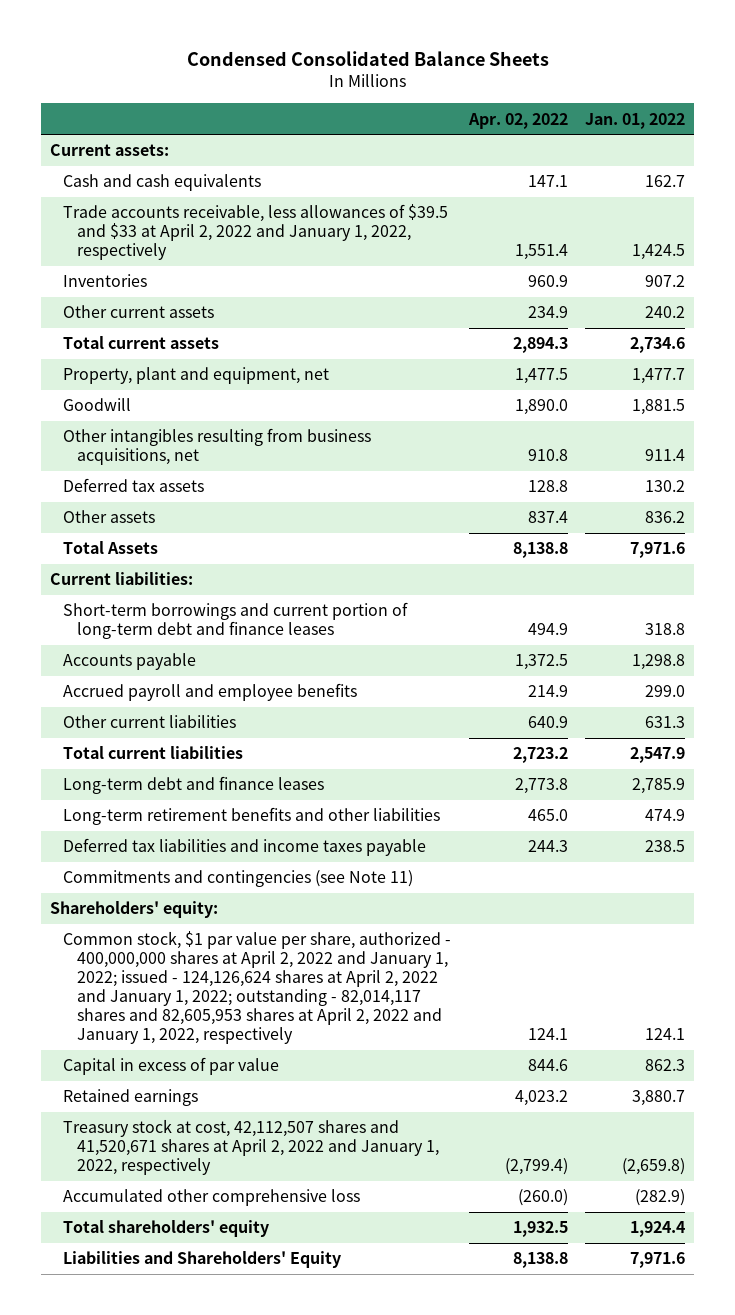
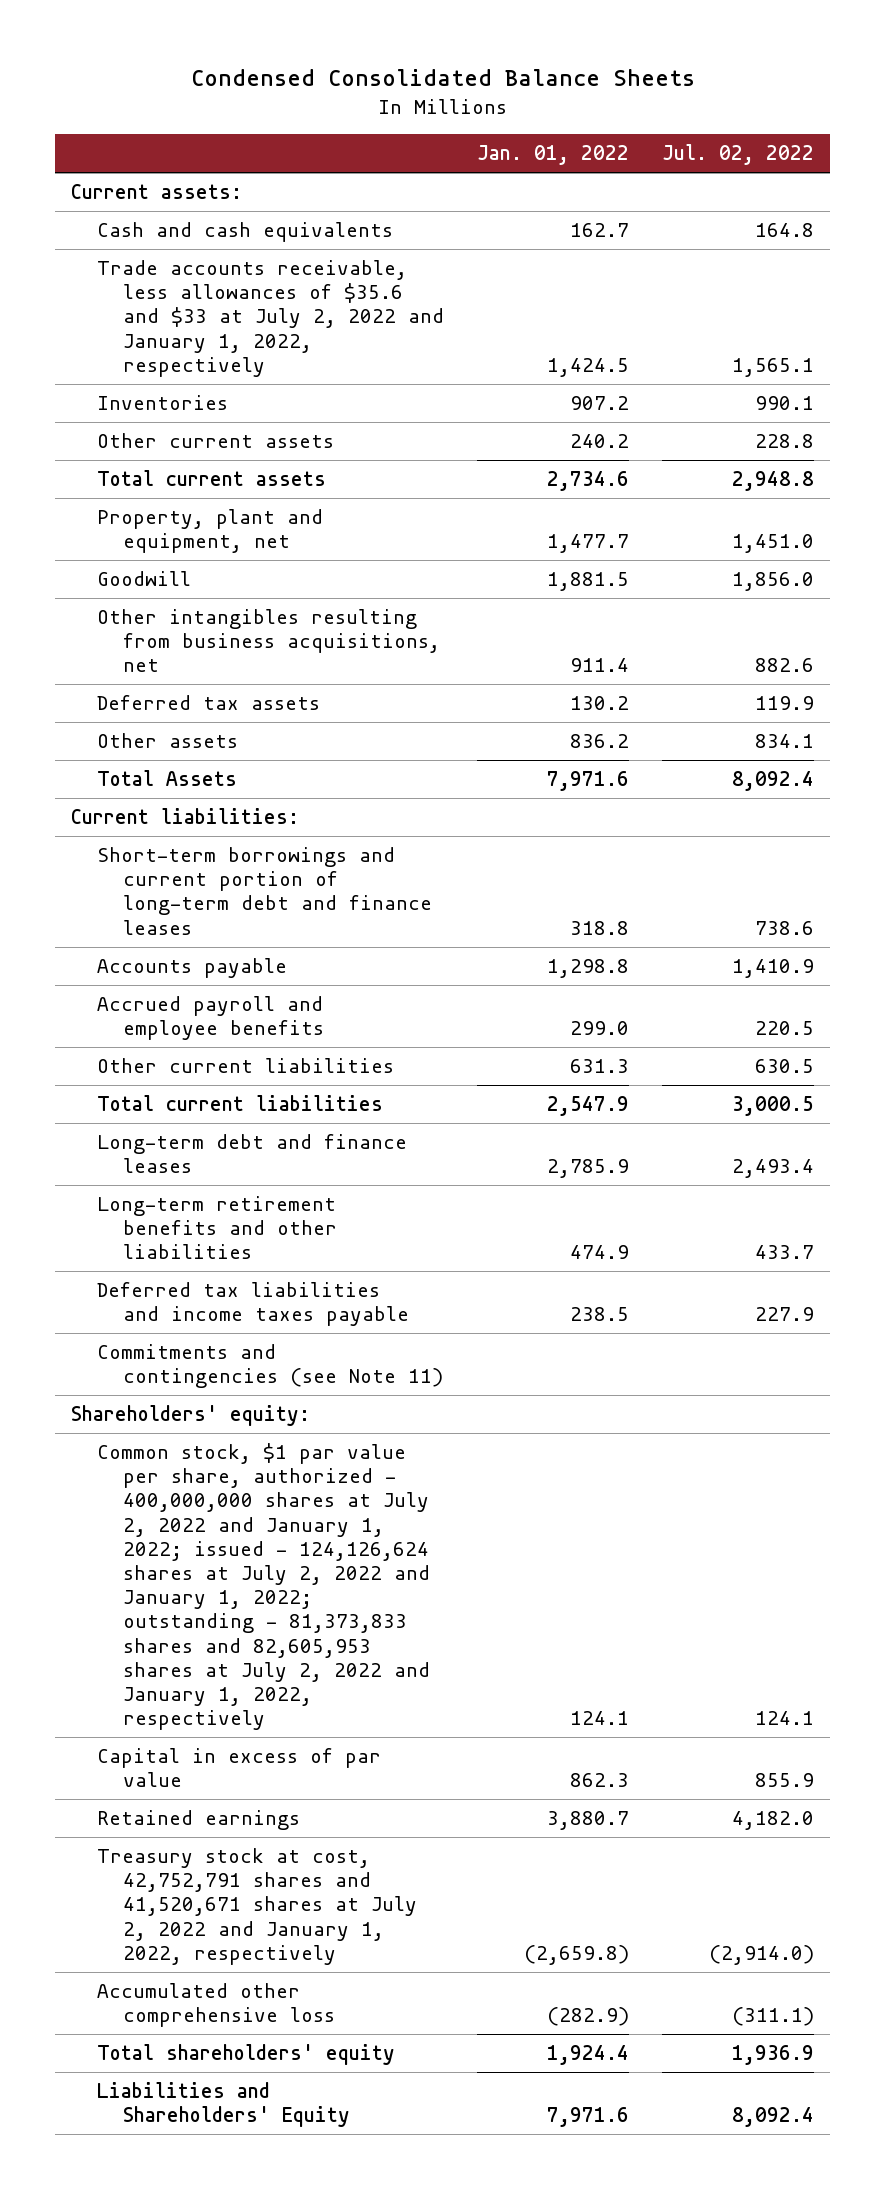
- | Apr. 02, 2022 | Jan. 01, 2022
+ | Jan. 01, 2022 | Jul. 02, 2022
- Trade accounts receivable, less allowances of $39.5 and $33 at April 2, 2022 and January 1, 2022, respectively | 1,551.4 | 1,424.5
+ Trade accounts receivable, less allowances of $35.6 and $33 at July 2, 2022 and January 1, 2022, respectively | 1,424.5 | 1,565.1
- Common stock, $1 par value per share, authorized - 400,000,000 shares at April 2, 2022 and January 1, 2022; issued - 124,126,624 shares at April 2, 2022 and January 1, 2022; outstanding - 82,014,117 shares and 82,605,953 shares at April 2, 2022 and January 1, 2022, respectively | 124.1 | 124.1
+ Common stock, $1 par value per share, authorized - 400,000,000 shares at July 2, 2022 and January 1, 2022; issued - 124,126,624 shares at July 2, 2022 and January 1, 2022; outstanding - 81,373,833 shares and 82,605,953 shares at July 2, 2022 and January 1, 2022, respectively | 124.1 | 124.1
- Treasury stock at cost, 42,112,507 shares and 41,520,671 shares at April 2, 2022 and January 1, 2022, respectively | (2,799.4) | (2,659.8)
+ Treasury stock at cost, 42,752,791 shares and 41,520,671 shares at July 2, 2022 and January 1, 2022, respectively | (2,659.8) | (2,914.0)

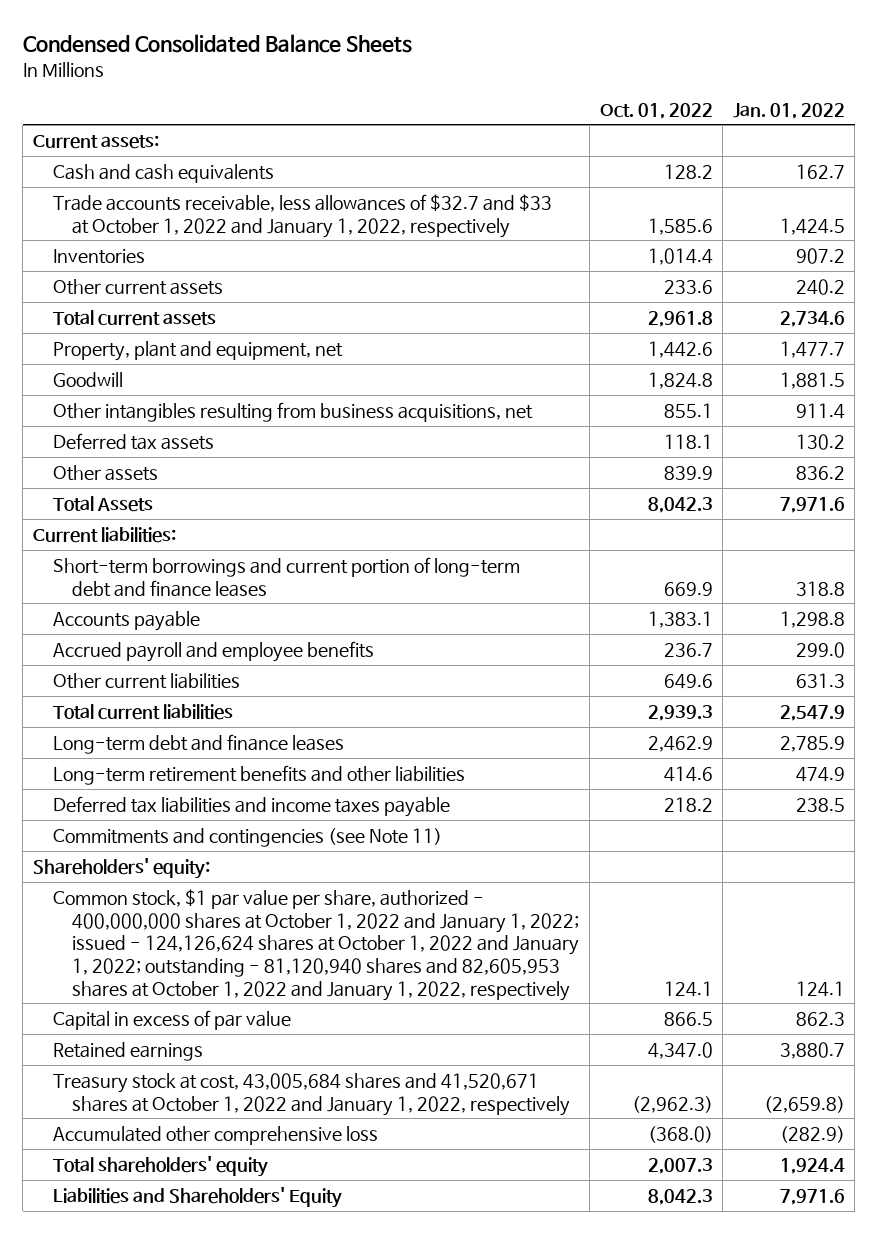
- | Jan. 01, 2022 | Jul. 02, 2022
+ | Oct. 01, 2022 | Jan. 01, 2022
- Trade accounts receivable, less allowances of $35.6 and $33 at July 2, 2022 and January 1, 2022, respectively | 1,424.5 | 1,565.1
+ Trade accounts receivable, less allowances of $32.7 and $33 at October 1, 2022 and January 1, 2022, respectively | 1,585.6 | 1,424.5
- Common stock, $1 par value per share, authorized - 400,000,000 shares at July 2, 2022 and January 1, 2022; issued - 124,126,624 shares at July 2, 2022 and January 1, 2022; outstanding - 81,373,833 shares and 82,605,953 shares at July 2, 2022 and January 1, 2022, respectively | 124.1 | 124.1
+ Common stock, $1 par value per share, authorized - 400,000,000 shares at October 1, 2022 and January 1, 2022; issued - 124,126,624 shares at October 1, 2022 and January 1, 2022; outstanding - 81,120,940 shares and 82,605,953 shares at October 1, 2022 and January 1, 2022, respectively | 124.1 | 124.1
- Treasury stock at cost, 42,752,791 shares and 41,520,671 shares at July 2, 2022 and January 1, 2022, respectively | (2,659.8) | (2,914.0)
+ Treasury stock at cost, 43,005,684 shares and 41,520,671 shares at October 1, 2022 and January 1, 2022, respectively | (2,962.3) | (2,659.8)

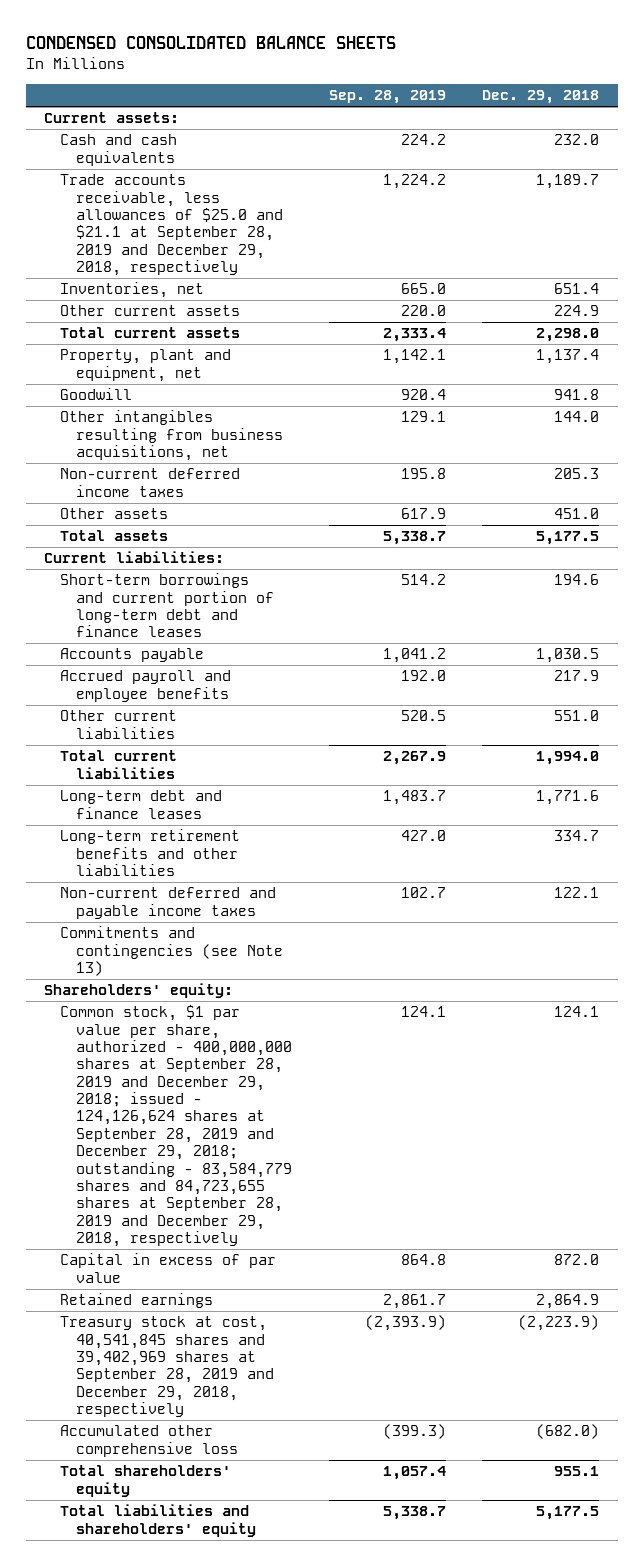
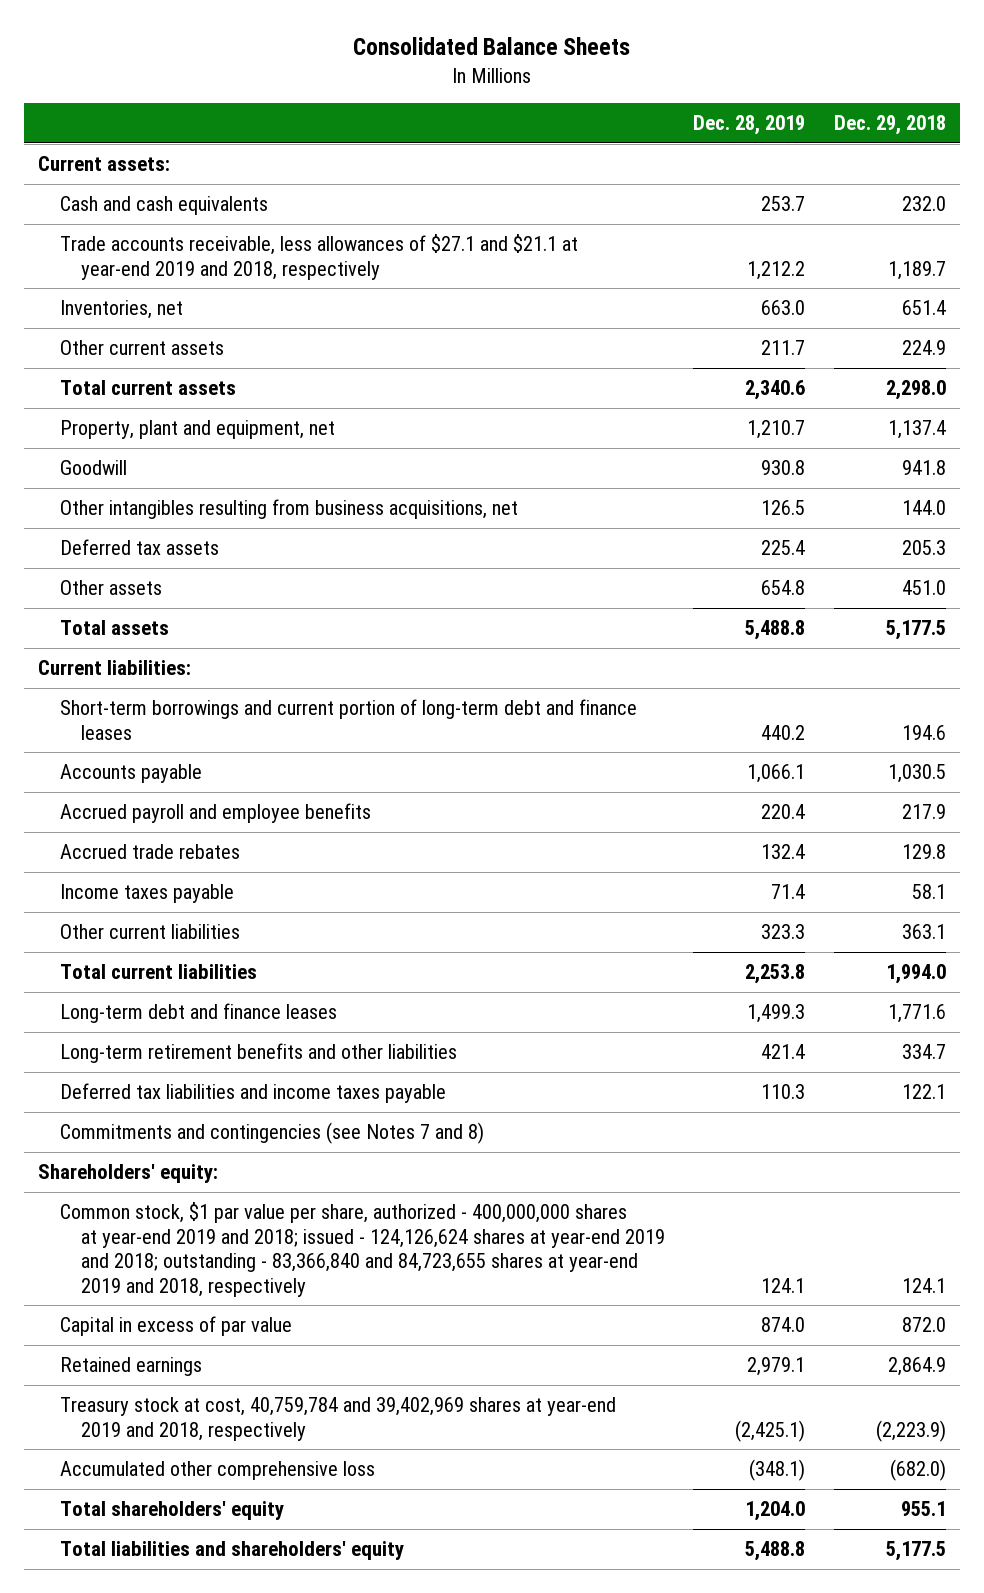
- CONDENSED CONSOLIDATED BALANCE SHEETS
+ Consolidated Balance Sheets
- | Sep. 28, 2019 | Dec. 29, 2018
+ | Dec. 28, 2019 | Dec. 29, 2018
- Trade accounts receivable, less allowances of $25.0 and $21.1 at September 28, 2019 and December 29, 2018, respectively | 1,224.2 | 1,189.7
+ Trade accounts receivable, less allowances of $27.1 and $21.1 at year-end 2019 and 2018, respectively | 1,212.2 | 1,189.7
- Non-current deferred income taxes | 195.8 | 205.3
+ Deferred tax assets | 225.4 | 205.3
- Other current liabilities | 520.5 | 551.0
+ Accrued trade rebates | 132.4 | 129.8
+ Income taxes payable | 71.4 | 58.1
+ Other current liabilities | 323.3 | 363.1
- Non-current deferred and payable income taxes | 102.7 | 122.1
- Commitments and contingencies (see Note 13)
+ Deferred tax liabilities and income taxes payable | 110.3 | 122.1
+ Commitments and contingencies (see Notes 7 and 8)
- Common stock, $1 par value per share, authorized - 400,000,000 shares at September 28, 2019 and December 29, 2018; issued - 124,126,624 shares at September 28, 2019 and December 29, 2018; outstanding - 83,584,779 shares and 84,723,655 shares at September 28, 2019 and December 29, 2018, respectively | 124.1 | 124.1
+ Common stock, $1 par value per share, authorized - 400,000,000 shares at year-end 2019 and 2018; issued - 124,126,624 shares at year-end 2019 and 2018; outstanding - 83,366,840 and 84,723,655 shares at year-end 2019 and 2018, respectively | 124.1 | 124.1
- Treasury stock at cost, 40,541,845 shares and 39,402,969 shares at September 28, 2019 and December 29, 2018, respectively | (2,393.9) | (2,223.9)
+ Treasury stock at cost, 40,759,784 and 39,402,969 shares at year-end 2019 and 2018, respectively | (2,425.1) | (2,223.9)

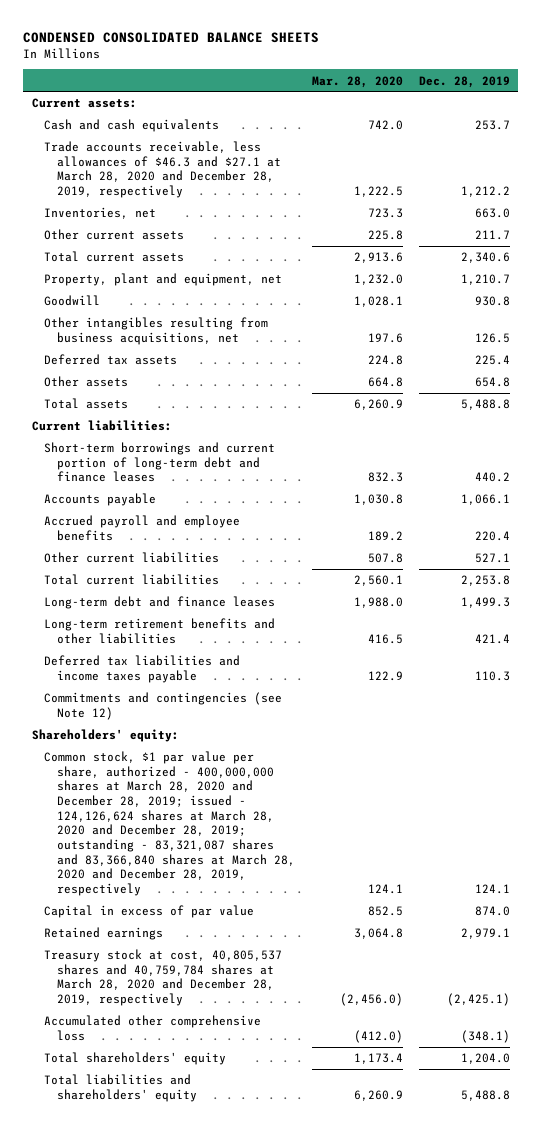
- Consolidated Balance Sheets
+ CONDENSED CONSOLIDATED BALANCE SHEETS
- | Dec. 28, 2019 | Dec. 29, 2018
+ | Mar. 28, 2020 | Dec. 28, 2019
- Trade accounts receivable, less allowances of $27.1 and $21.1 at year-end 2019 and 2018, respectively | 1,212.2 | 1,189.7
+ Trade accounts receivable, less allowances of $46.3 and $27.1 at March 28, 2020 and December 28, 2019, respectively | 1,222.5 | 1,212.2
- Accrued trade rebates | 132.4 | 129.8
- Income taxes payable | 71.4 | 58.1
- Other current liabilities | 323.3 | 363.1
+ Other current liabilities | 507.8 | 527.1
- Commitments and contingencies (see Notes 7 and 8)
+ Commitments and contingencies (see Note 12)
- Common stock, $1 par value per share, authorized - 400,000,000 shares at year-end 2019 and 2018; issued - 124,126,624 shares at year-end 2019 and 2018; outstanding - 83,366,840 and 84,723,655 shares at year-end 2019 and 2018, respectively | 124.1 | 124.1
+ Common stock, $1 par value per share, authorized - 400,000,000 shares at March 28, 2020 and December 28, 2019; issued - 124,126,624 shares at March 28, 2020 and December 28, 2019; outstanding - 83,321,087 shares and 83,366,840 shares at March 28, 2020 and December 28, 2019, respectively | 124.1 | 124.1
- Treasury stock at cost, 40,759,784 and 39,402,969 shares at year-end 2019 and 2018, respectively | (2,425.1) | (2,223.9)
+ Treasury stock at cost, 40,805,537 shares and 40,759,784 shares at March 28, 2020 and December 28, 2019, respectively | (2,456.0) | (2,425.1)

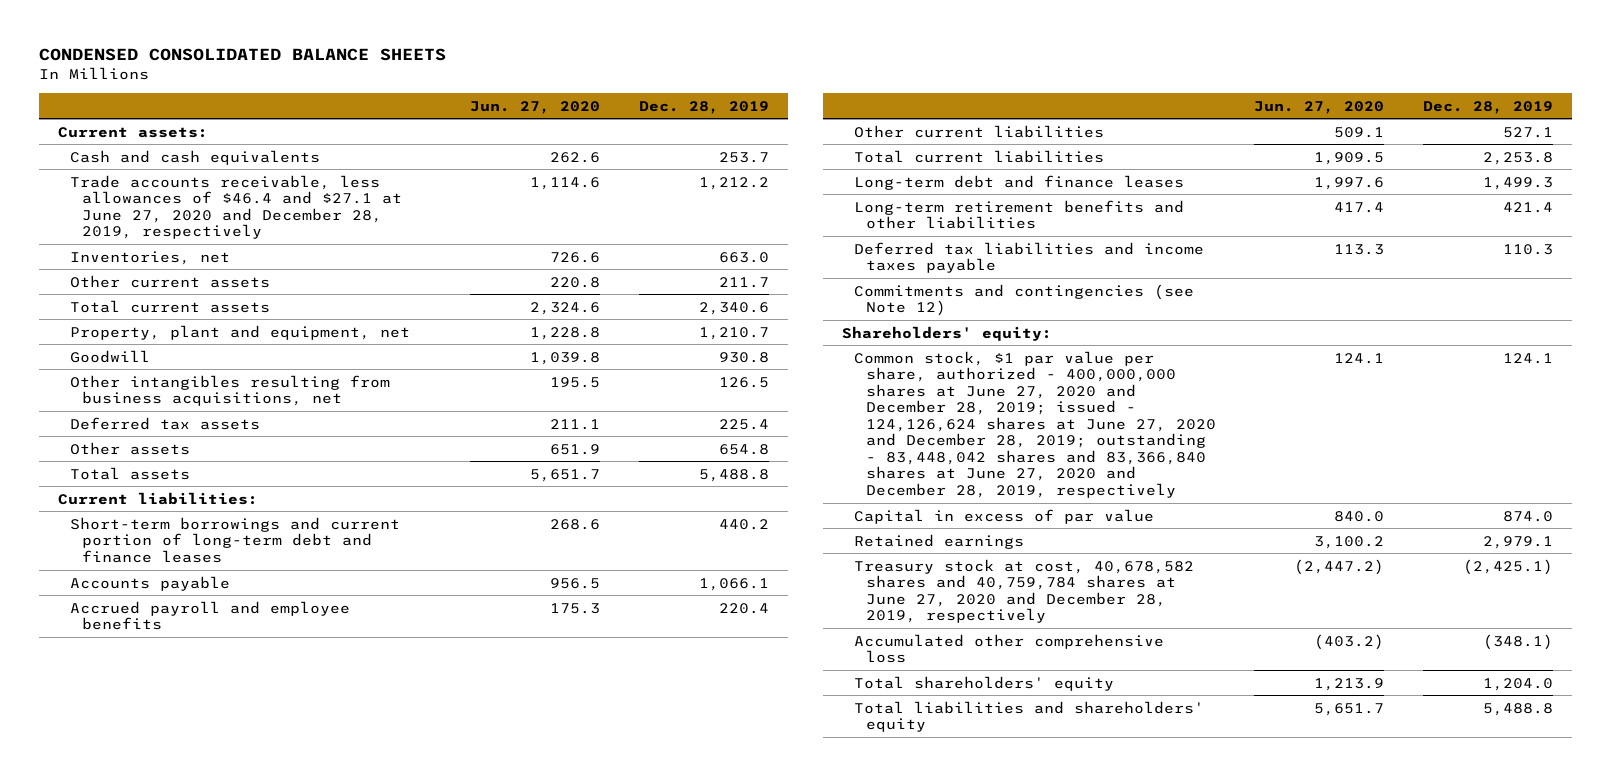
- | Mar. 28, 2020 | Dec. 28, 2019
+ | Jun. 27, 2020 | Dec. 28, 2019
- Trade accounts receivable, less allowances of $46.3 and $27.1 at March 28, 2020 and December 28, 2019, respectively | 1,222.5 | 1,212.2
+ Trade accounts receivable, less allowances of $46.4 and $27.1 at June 27, 2020 and December 28, 2019, respectively | 1,114.6 | 1,212.2
- Common stock, $1 par value per share, authorized - 400,000,000 shares at March 28, 2020 and December 28, 2019; issued - 124,126,624 shares at March 28, 2020 and December 28, 2019; outstanding - 83,321,087 shares and 83,366,840 shares at March 28, 2020 and December 28, 2019, respectively | 124.1 | 124.1
+ Common stock, $1 par value per share, authorized - 400,000,000 shares at June 27, 2020 and December 28, 2019; issued - 124,126,624 shares at June 27, 2020 and December 28, 2019; outstanding - 83,448,042 shares and 83,366,840 shares at June 27, 2020 and December 28, 2019, respectively | 124.1 | 124.1
- Treasury stock at cost, 40,805,537 shares and 40,759,784 shares at March 28, 2020 and December 28, 2019, respectively | (2,456.0) | (2,425.1)
+ Treasury stock at cost, 40,678,582 shares and 40,759,784 shares at June 27, 2020 and December 28, 2019, respectively | (2,447.2) | (2,425.1)

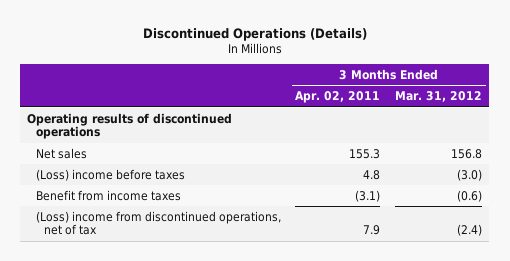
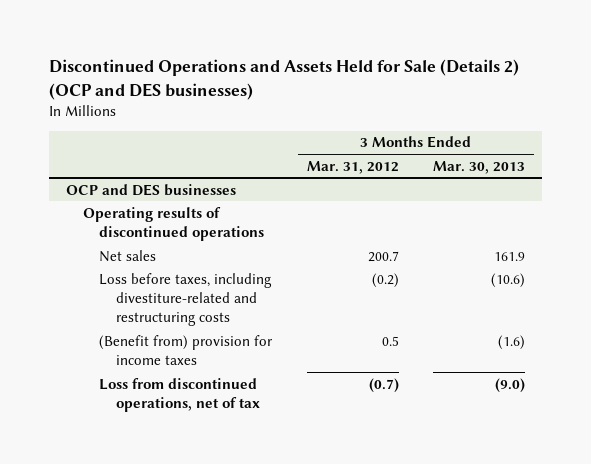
- Discontinued Operations (Details)
+ Discontinued Operations and Assets Held for Sale (Details 2) (OCP and DES businesses)
- | 3 Months Ended Apr. 02, 2011 | 3 Months Ended Mar. 31, 2012
+ | 3 Months Ended Mar. 31, 2012 | 3 Months Ended Mar. 30, 2013
+ OCP and DES businesses
- Net sales | 155.3 | 156.8
- (Loss) income before taxes | 4.8 | (3.0)
- Benefit from income taxes | (3.1) | (0.6)
- (Loss) income from discontinued operations, net of tax | 7.9 | (2.4)
+ Net sales | 200.7 | 161.9
+ Loss before taxes, including divestiture-related and restructuring costs | (0.2) | (10.6)
+ (Benefit from) provision for income taxes | 0.5 | (1.6)
+ Loss from discontinued operations, net of tax | (0.7) | (9.0)

